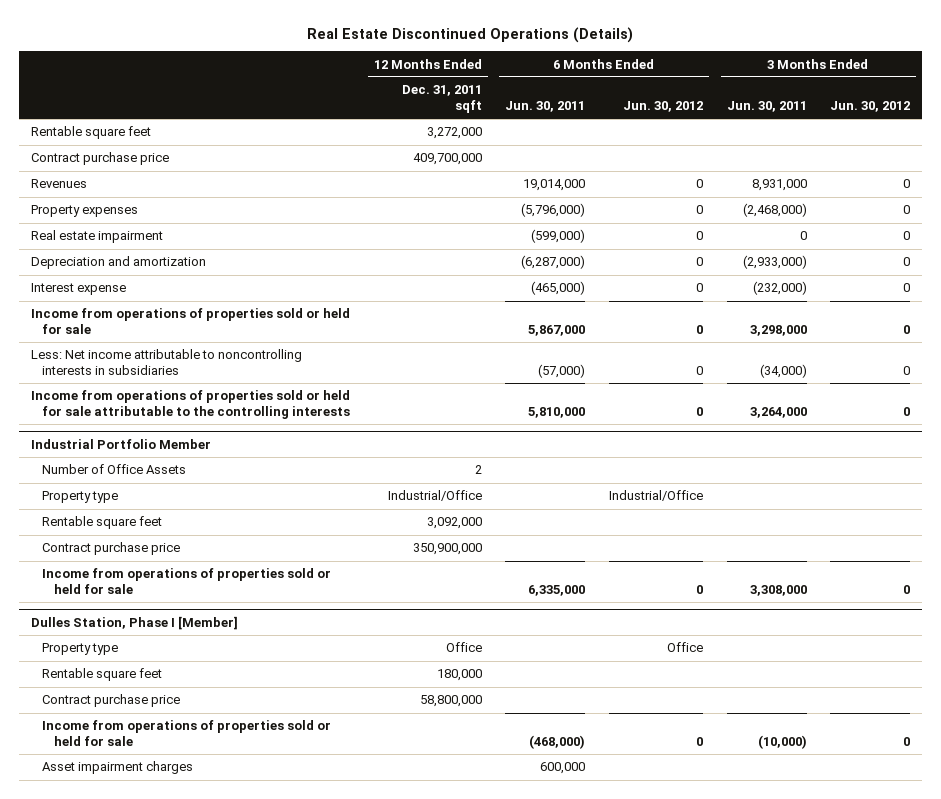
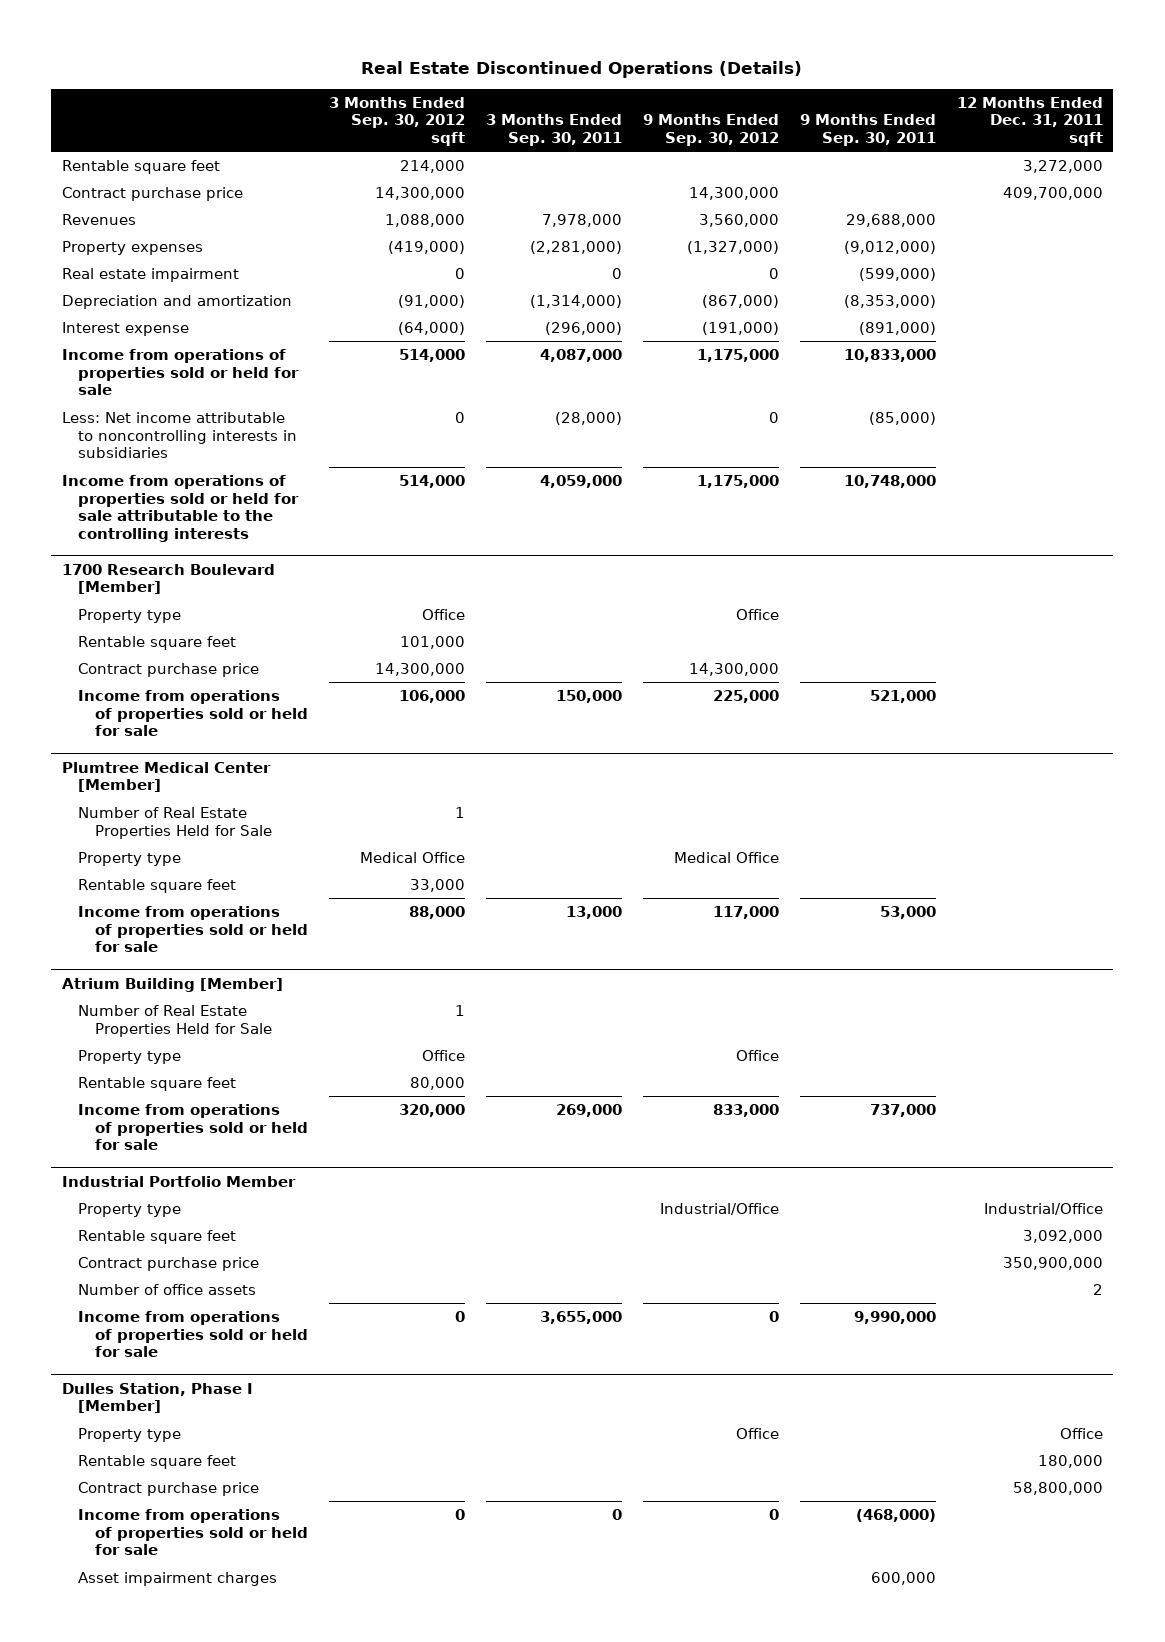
- | 12 Months Ended Dec. 31, 2011 sqft | 6 Months Ended Jun. 30, 2011 | 6 Months Ended Jun. 30, 2012 | 3 Months Ended Jun. 30, 2011 | 3 Months Ended Jun. 30, 2012
+ | 3 Months Ended Sep. 30, 2012 sqft | 3 Months Ended Sep. 30, 2011 | 9 Months Ended Sep. 30, 2012 | 9 Months Ended Sep. 30, 2011 | 12 Months Ended Dec. 31, 2011 sqft
+ 1700 Research Boulevard [Member]
+ Property type | Office | | Office | |
+ Rentable square feet | 101,000 | | | |
+ Contract purchase price | 14,300,000 | | 14,300,000 | |
+ Income from operations of properties sold or held for sale | 106,000 | 150,000 | 225,000 | 521,000 |
+ Plumtree Medical Center [Member]
+ Number of Real Estate Properties Held for Sale | 1 | | | |
+ Property type | Medical Office | | Medical Office | |
+ Rentable square feet | 33,000 | | | |
+ Income from operations of properties sold or held for sale | 88,000 | 13,000 | 117,000 | 53,000 |
+ Atrium Building [Member]
+ Number of Real Estate Properties Held for Sale | 1 | | | |
+ Property type | Office | | Office | |
+ Rentable square feet | 80,000 | | | |
+ Income from operations of properties sold or held for sale | 320,000 | 269,000 | 833,000 | 737,000 |
@ Industrial Portfolio Member
- Number of Office Assets | 2 | | | |
+ Number of office assets | | | | | 2

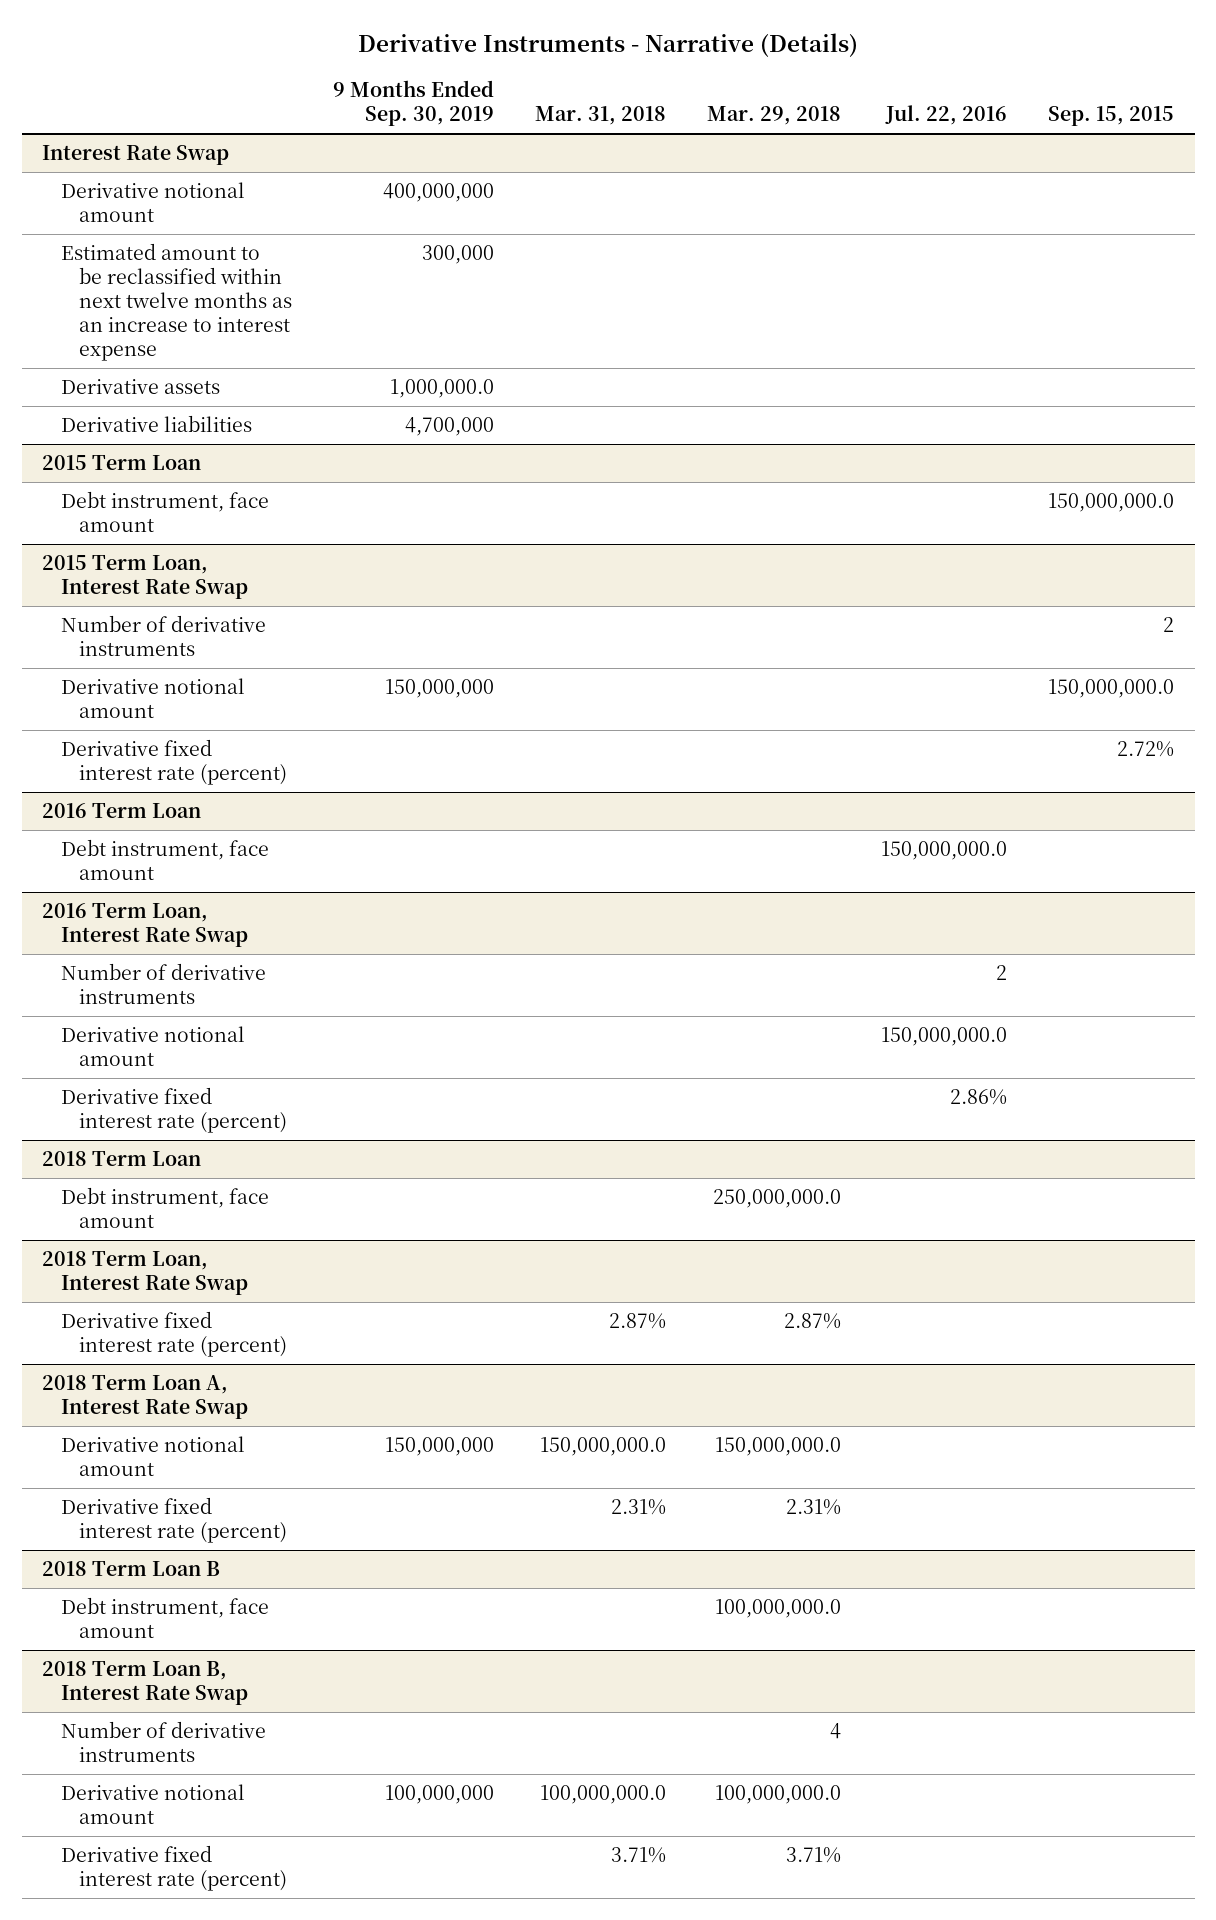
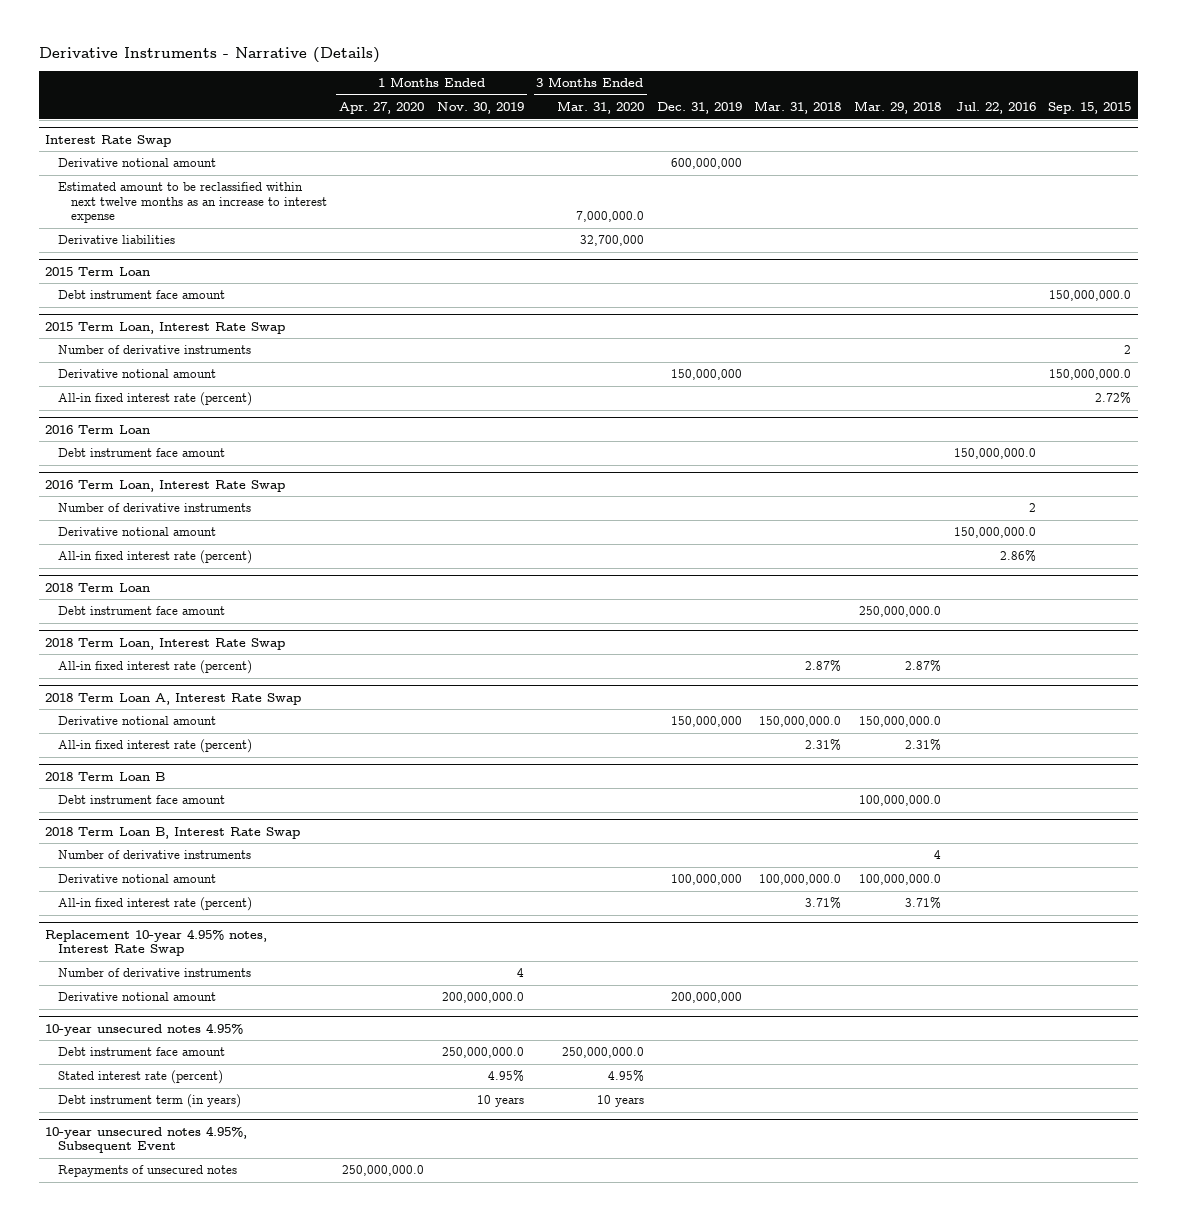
- | 9 Months Ended Sep. 30, 2019 | Mar. 31, 2018 | Mar. 29, 2018 | Jul. 22, 2016 | Sep. 15, 2015
+ | 1 Months Ended Apr. 27, 2020 | 1 Months Ended Nov. 30, 2019 | 3 Months Ended Mar. 31, 2020 | Dec. 31, 2019 | Mar. 31, 2018 | Mar. 29, 2018 | Jul. 22, 2016 | Sep. 15, 2015
@ Interest Rate Swap
- Derivative assets | 1,000,000.0 | | | |
@ 2015 Term Loan
- Debt instrument, face amount | | | | | 150,000,000.0
+ Debt instrument face amount | | | | | | | | 150,000,000.0
@ 2015 Term Loan, Interest Rate Swap
- Derivative fixed interest rate (percent) | | | | | 2.72%
+ All-in fixed interest rate (percent) | | | | | | | | 2.72%
@ 2016 Term Loan
- Debt instrument, face amount | | | | 150,000,000.0 |
+ Debt instrument face amount | | | | | | | 150,000,000.0 |
@ 2016 Term Loan, Interest Rate Swap
- Derivative fixed interest rate (percent) | | | | 2.86% |
+ All-in fixed interest rate (percent) | | | | | | | 2.86% |
@ 2018 Term Loan
- Debt instrument, face amount | | | 250,000,000.0 | |
+ Debt instrument face amount | | | | | | 250,000,000.0 | |
@ 2018 Term Loan, Interest Rate Swap
- Derivative fixed interest rate (percent) | | 2.87% | 2.87% | |
+ All-in fixed interest rate (percent) | | | | | 2.87% | 2.87% | |
@ 2018 Term Loan A, Interest Rate Swap
- Derivative fixed interest rate (percent) | | 2.31% | 2.31% | |
+ All-in fixed interest rate (percent) | | | | | 2.31% | 2.31% | |
@ 2018 Term Loan B
- Debt instrument, face amount | | | 100,000,000.0 | |
+ Debt instrument face amount | | | | | | 100,000,000.0 | |
@ 2018 Term Loan B, Interest Rate Swap
- Derivative fixed interest rate (percent) | | 3.71% | 3.71% | |
+ All-in fixed interest rate (percent) | | | | | 3.71% | 3.71% | |
+ Replacement 10-year 4.95% notes, Interest Rate Swap
+ Number of derivative instruments | | 4 | | | | | |
+ Derivative notional amount | | 200,000,000.0 | | 200,000,000 | | | |
+ 10-year unsecured notes 4.95%
+ Debt instrument face amount | | 250,000,000.0 | 250,000,000.0 | | | | |
+ Stated interest rate (percent) | | 4.95% | 4.95% | | | | |
+ Debt instrument term (in years) | | 10 years | 10 years | | | | |
+ 10-year unsecured notes 4.95%, Subsequent Event
+ Repayments of unsecured notes | 250,000,000.0 | | | | | | |

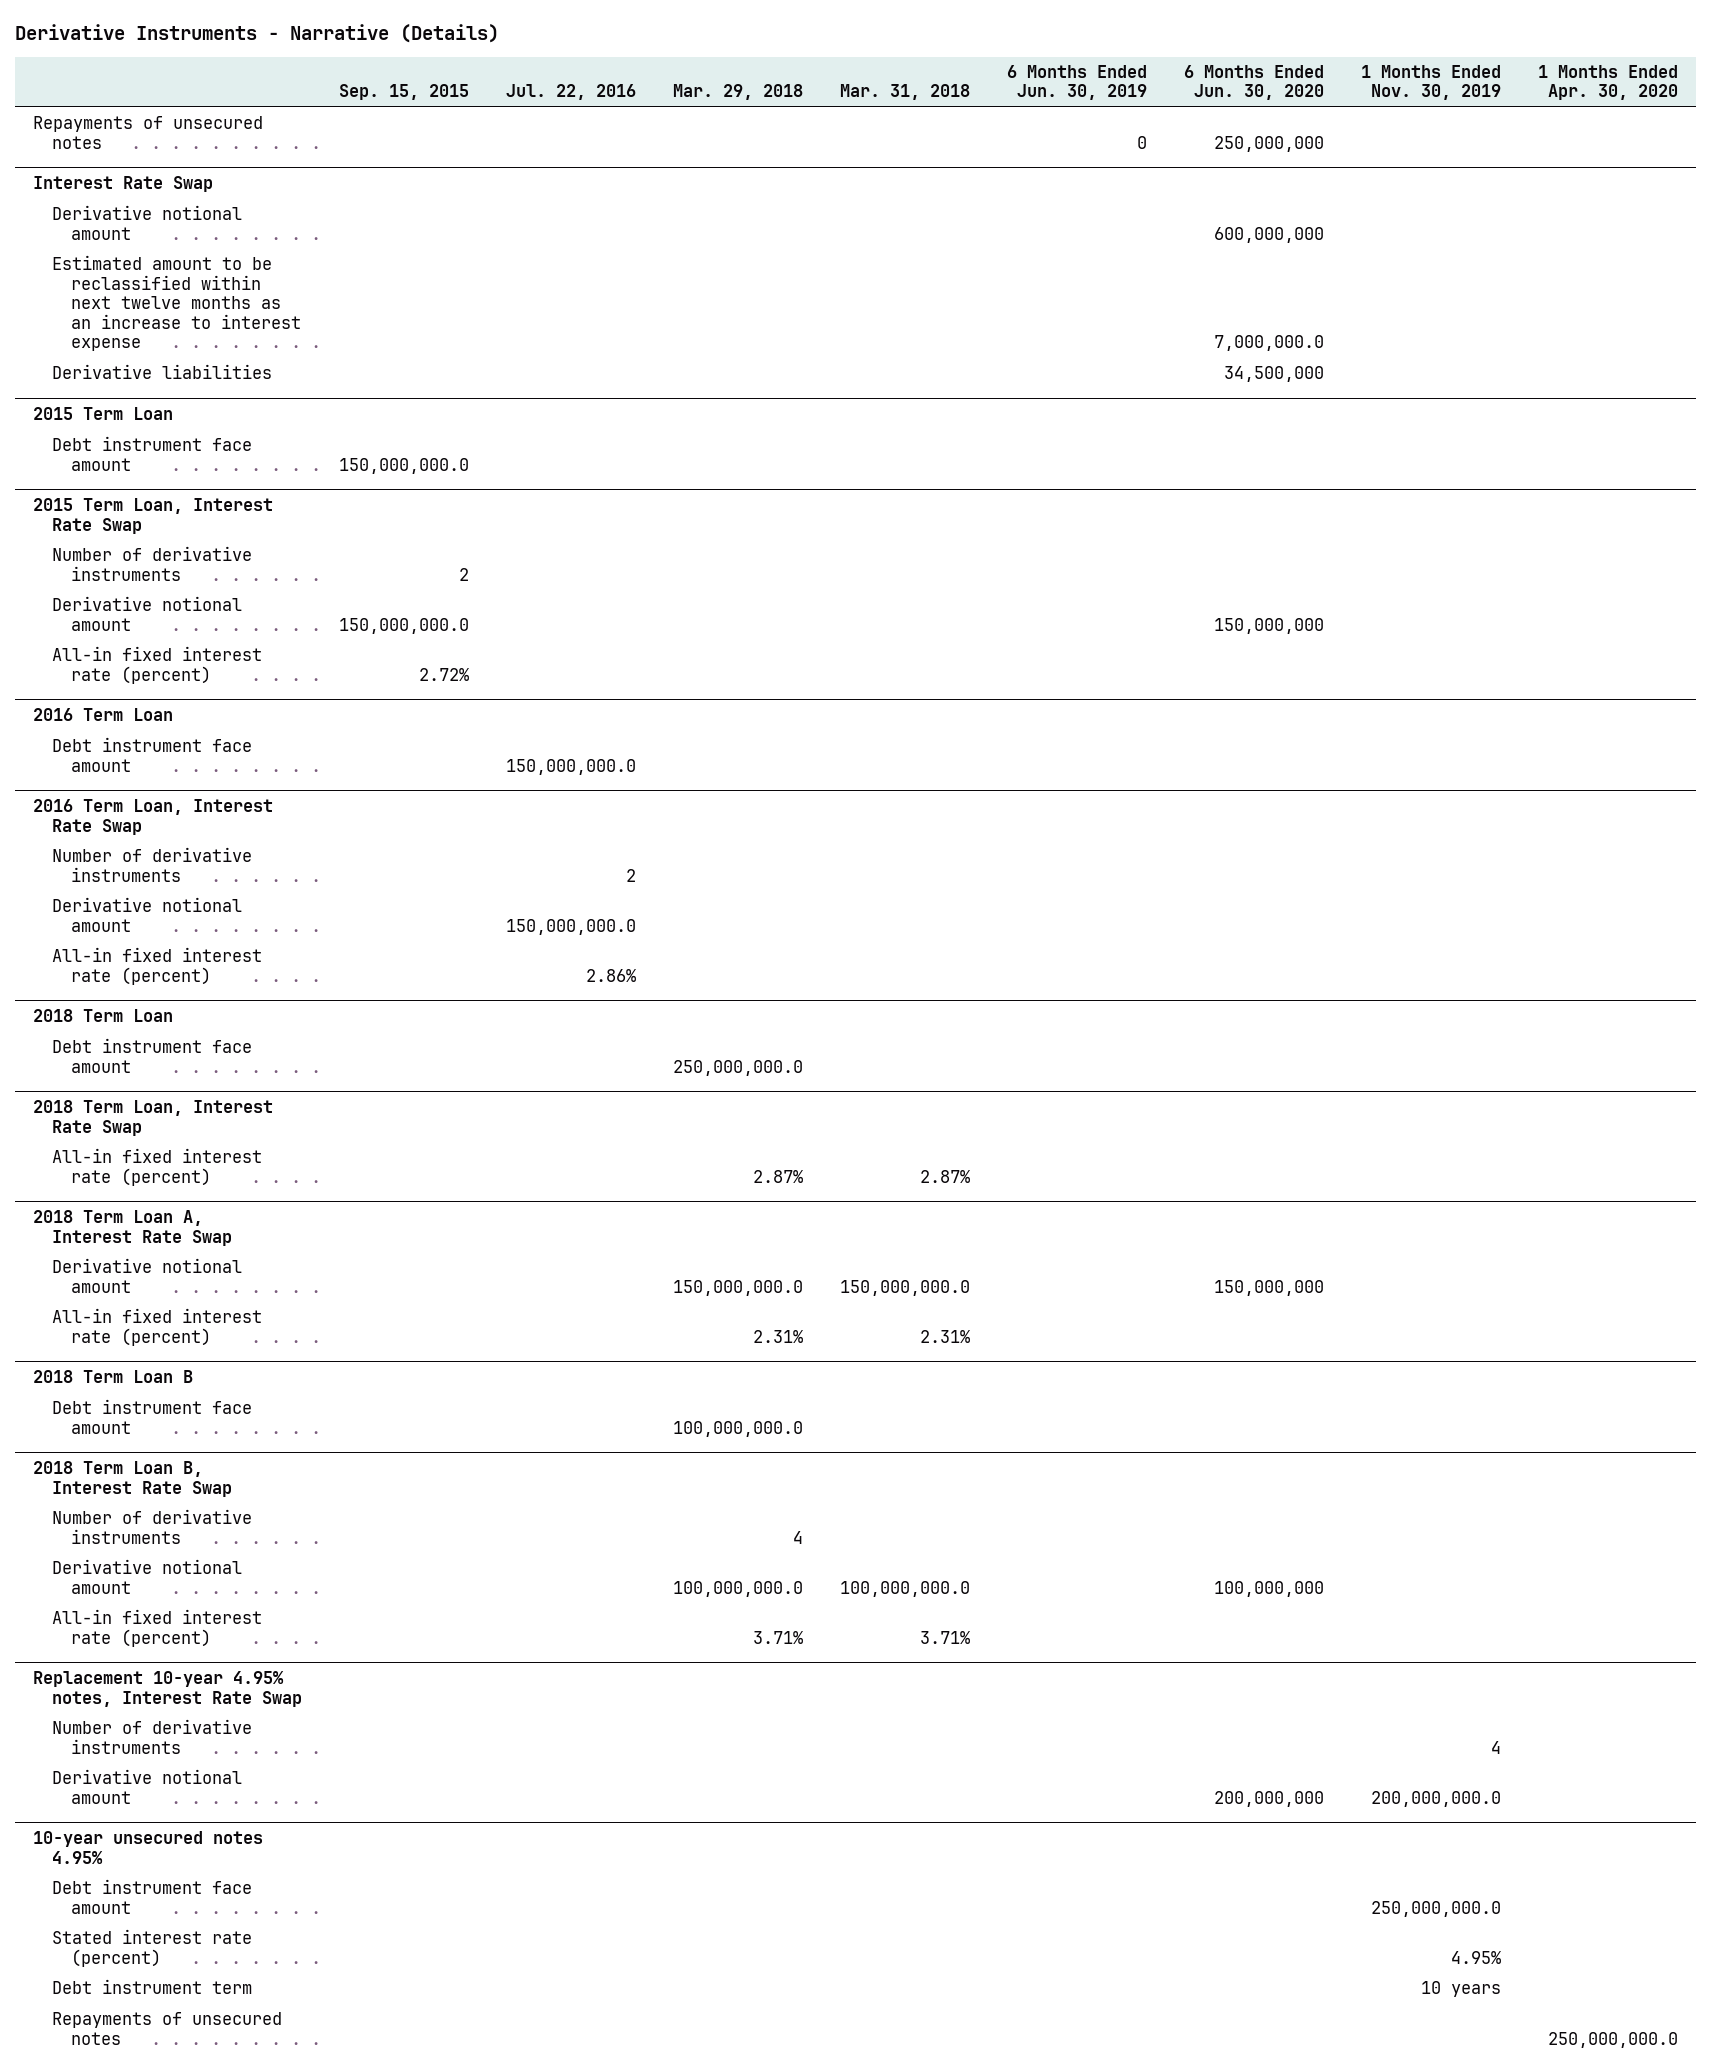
- | 1 Months Ended Apr. 27, 2020 | 1 Months Ended Nov. 30, 2019 | 3 Months Ended Mar. 31, 2020 | Dec. 31, 2019 | Mar. 31, 2018 | Mar. 29, 2018 | Jul. 22, 2016 | Sep. 15, 2015
+ | Sep. 15, 2015 | Jul. 22, 2016 | Mar. 29, 2018 | Mar. 31, 2018 | 6 Months Ended Jun. 30, 2019 | 6 Months Ended Jun. 30, 2020 | 1 Months Ended Nov. 30, 2019 | 1 Months Ended Apr. 30, 2020
+ Repayments of unsecured notes | | | | | 0 | 250,000,000 | |
@ 10-year unsecured notes 4.95%
- Debt instrument term (in years) | | 10 years | 10 years | | | | |
- 10-year unsecured notes 4.95%, Subsequent Event
- Repayments of unsecured notes | 250,000,000.0 | | | | | | |
@ 10-year unsecured notes 4.95%
+ Debt instrument term | | | | | | | 10 years |
+ Repayments of unsecured notes | | | | | | | | 250,000,000.0

